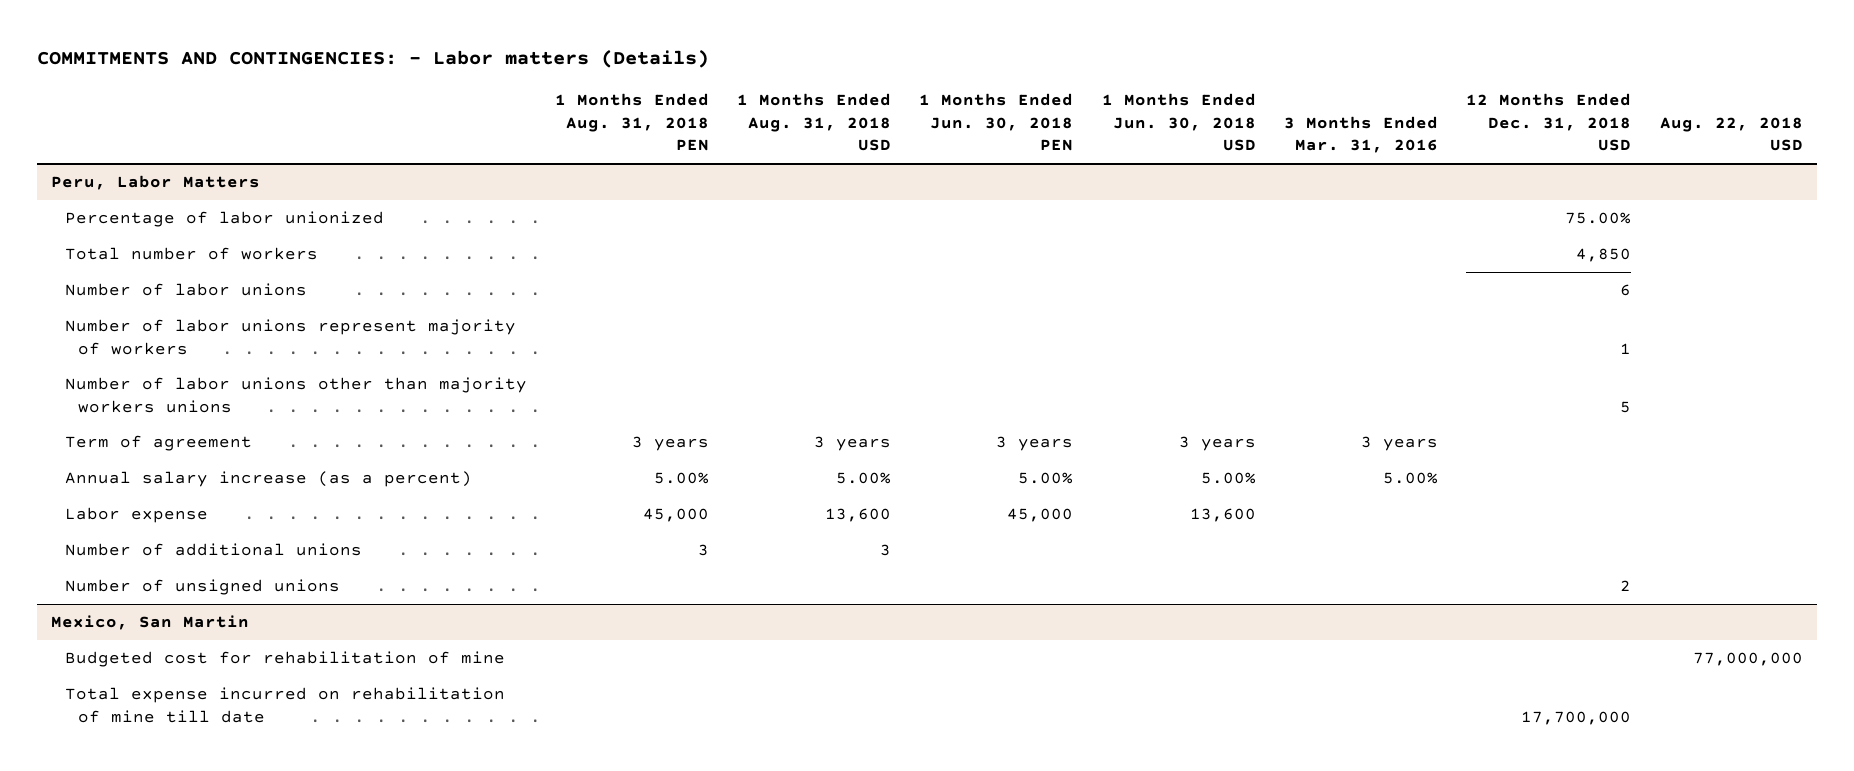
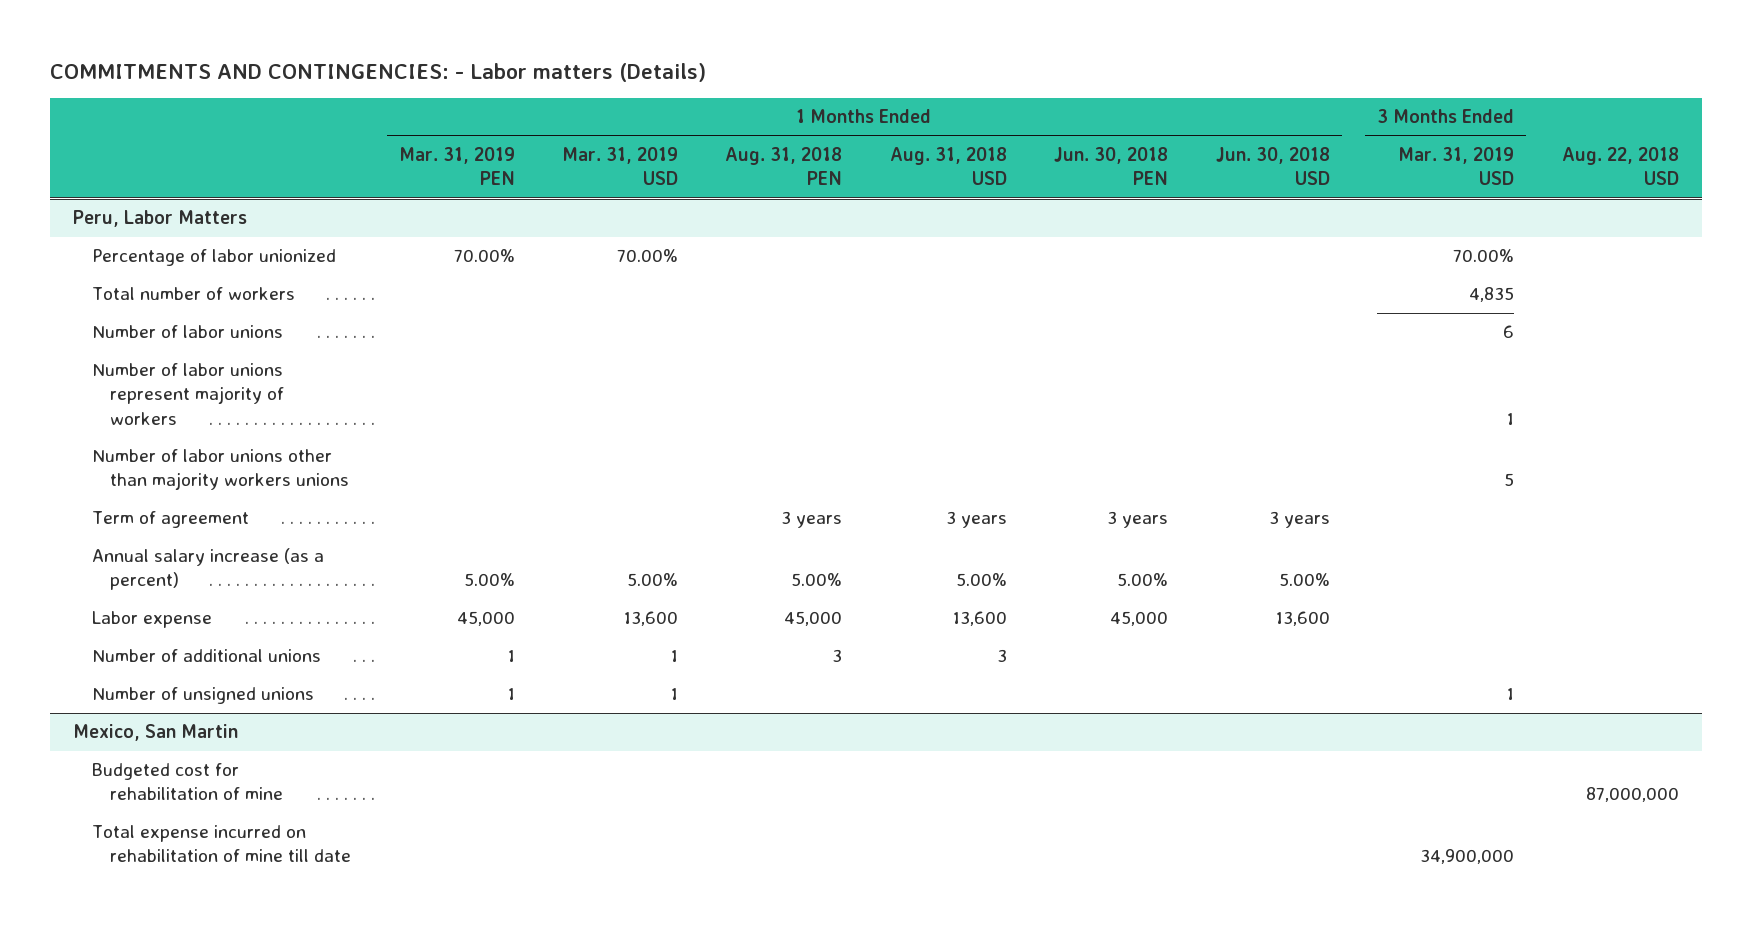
- | 1 Months Ended Aug. 31, 2018 PEN | 1 Months Ended Aug. 31, 2018 USD | 1 Months Ended Jun. 30, 2018 PEN | 1 Months Ended Jun. 30, 2018 USD | 3 Months Ended Mar. 31, 2016 | 12 Months Ended Dec. 31, 2018 USD | Aug. 22, 2018 USD
+ | 1 Months Ended Mar. 31, 2019 PEN | 1 Months Ended Mar. 31, 2019 USD | 1 Months Ended Aug. 31, 2018 PEN | 1 Months Ended Aug. 31, 2018 USD | 1 Months Ended Jun. 30, 2018 PEN | 1 Months Ended Jun. 30, 2018 USD | 3 Months Ended Mar. 31, 2019 USD | Aug. 22, 2018 USD
@ Mexico, San Martin
- Budgeted cost for rehabilitation of mine | | | | | | | 77,000,000
+ Budgeted cost for rehabilitation of mine | | | | | | | | 87,000,000

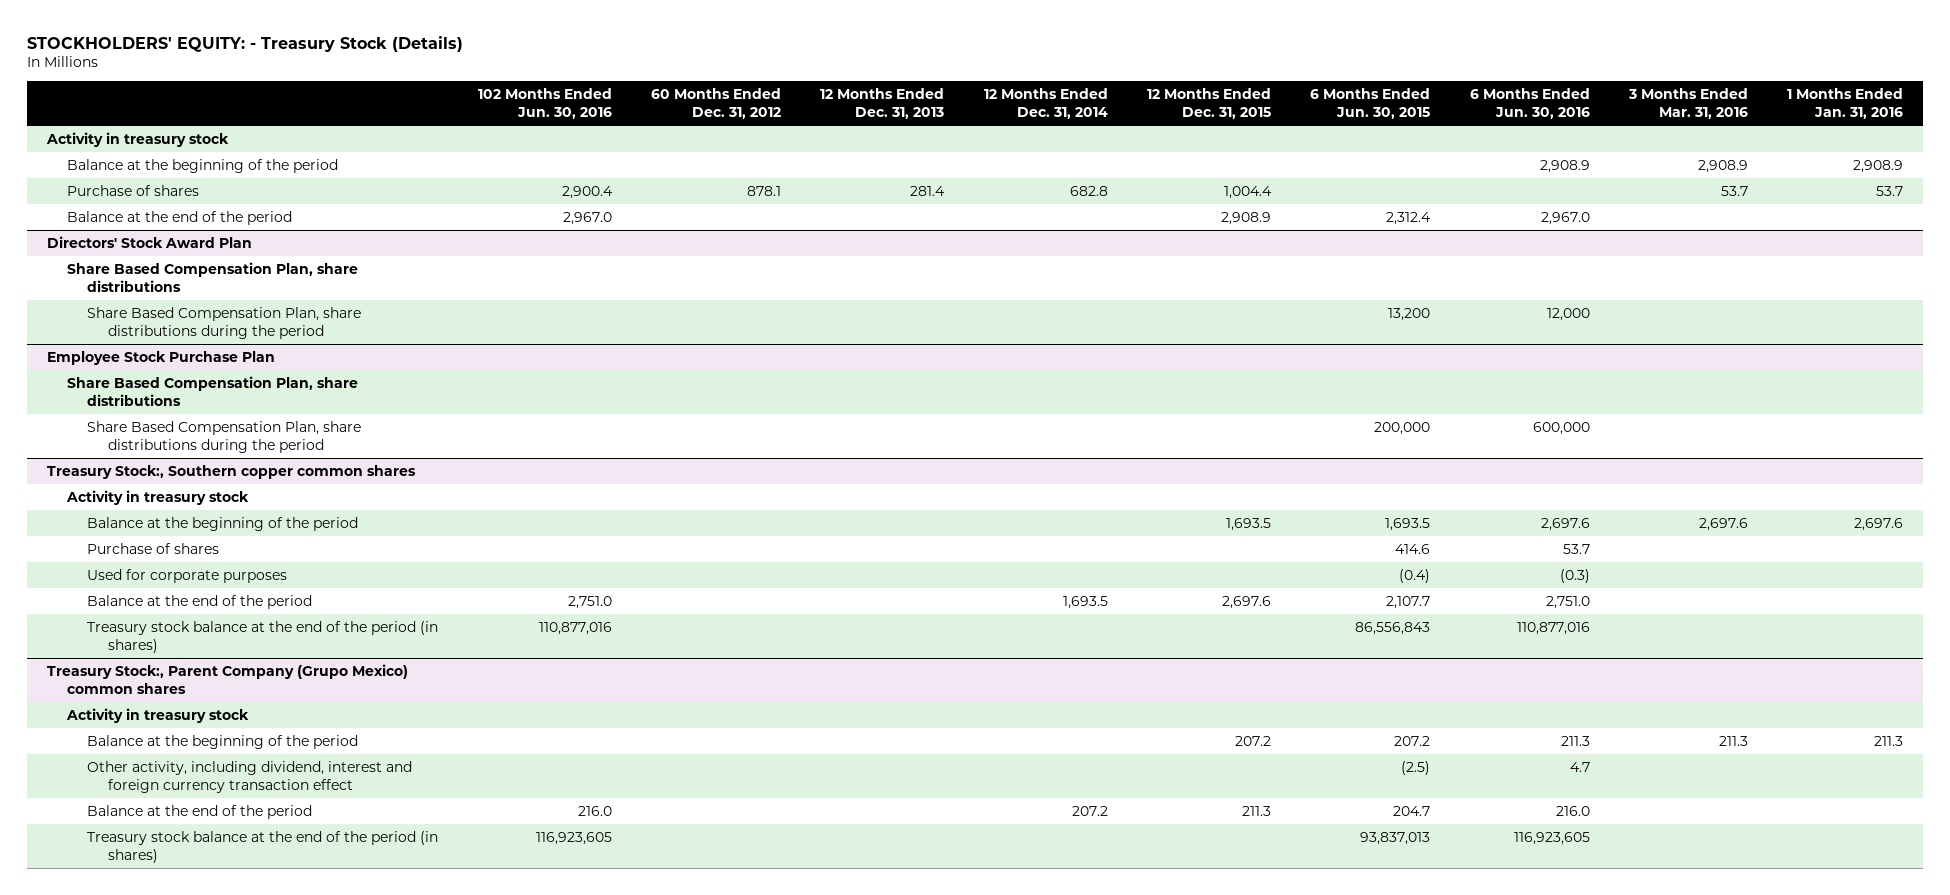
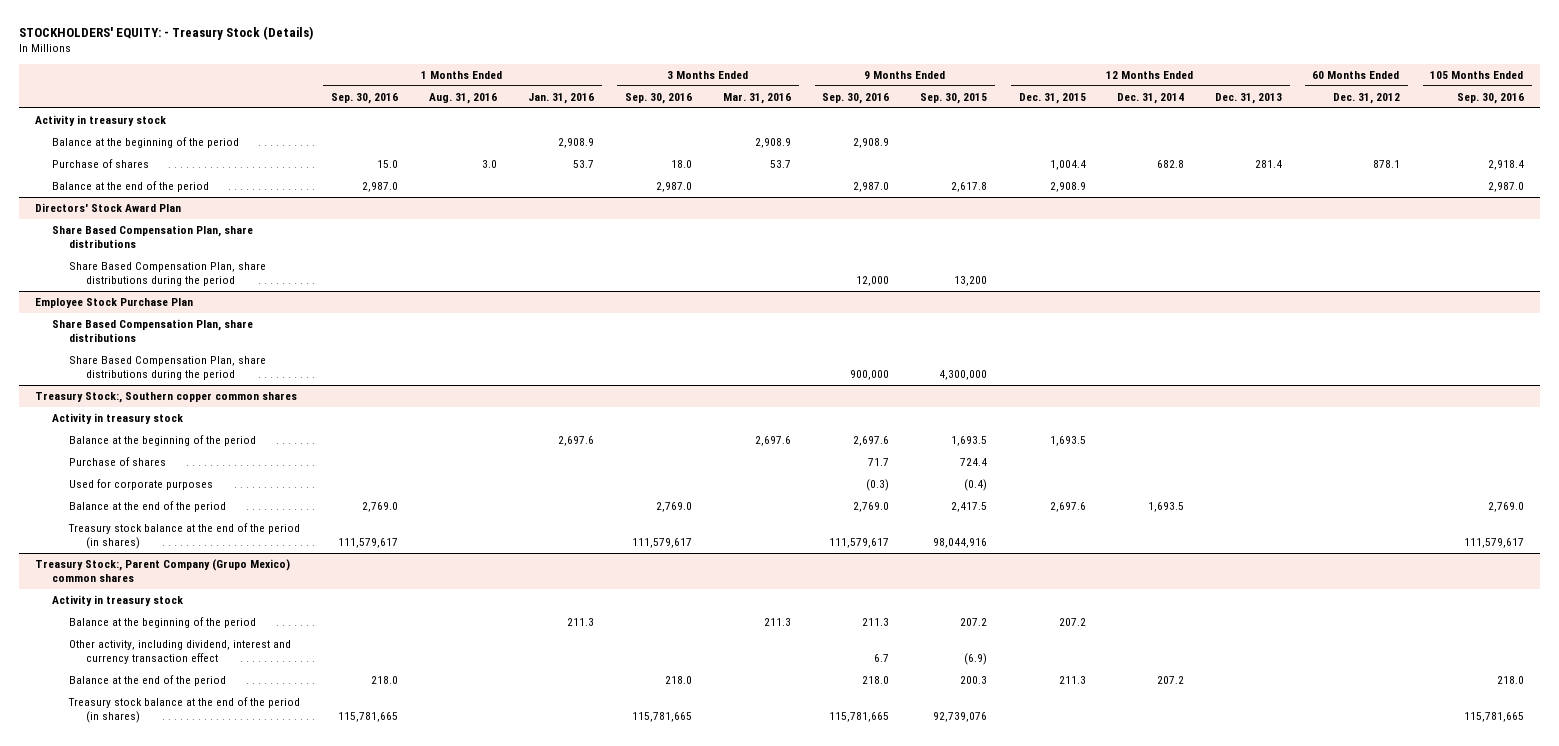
- | 102 Months Ended Jun. 30, 2016 | 60 Months Ended Dec. 31, 2012 | 12 Months Ended Dec. 31, 2013 | 12 Months Ended Dec. 31, 2014 | 12 Months Ended Dec. 31, 2015 | 6 Months Ended Jun. 30, 2015 | 6 Months Ended Jun. 30, 2016 | 3 Months Ended Mar. 31, 2016 | 1 Months Ended Jan. 31, 2016
+ | 1 Months Ended Sep. 30, 2016 | 1 Months Ended Aug. 31, 2016 | 1 Months Ended Jan. 31, 2016 | 3 Months Ended Sep. 30, 2016 | 3 Months Ended Mar. 31, 2016 | 9 Months Ended Sep. 30, 2016 | 9 Months Ended Sep. 30, 2015 | 12 Months Ended Dec. 31, 2015 | 12 Months Ended Dec. 31, 2014 | 12 Months Ended Dec. 31, 2013 | 60 Months Ended Dec. 31, 2012 | 105 Months Ended Sep. 30, 2016
@ Treasury Stock:, Parent Company (Grupo Mexico) common shares
- Other activity, including dividend, interest and foreign currency transaction effect | | | | | | (2.5) | 4.7 | |
+ Other activity, including dividend, interest and currency transaction effect | | | | | | 6.7 | (6.9) | | | | |

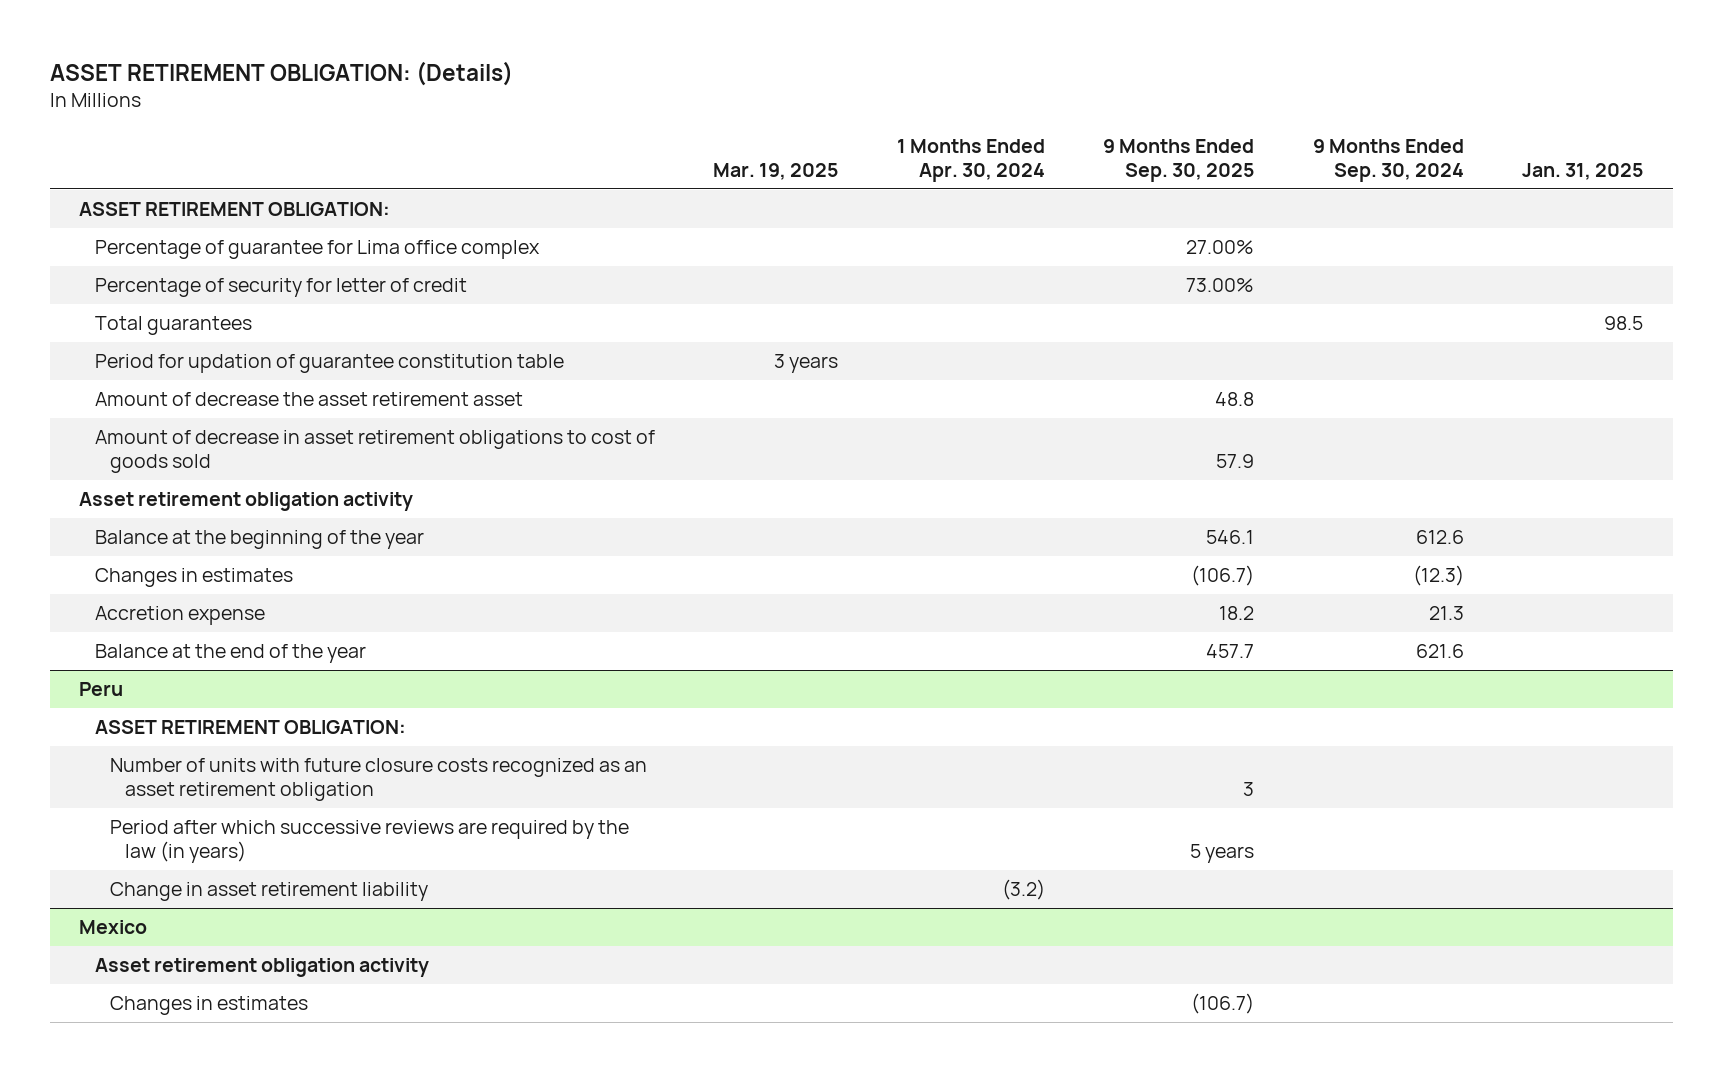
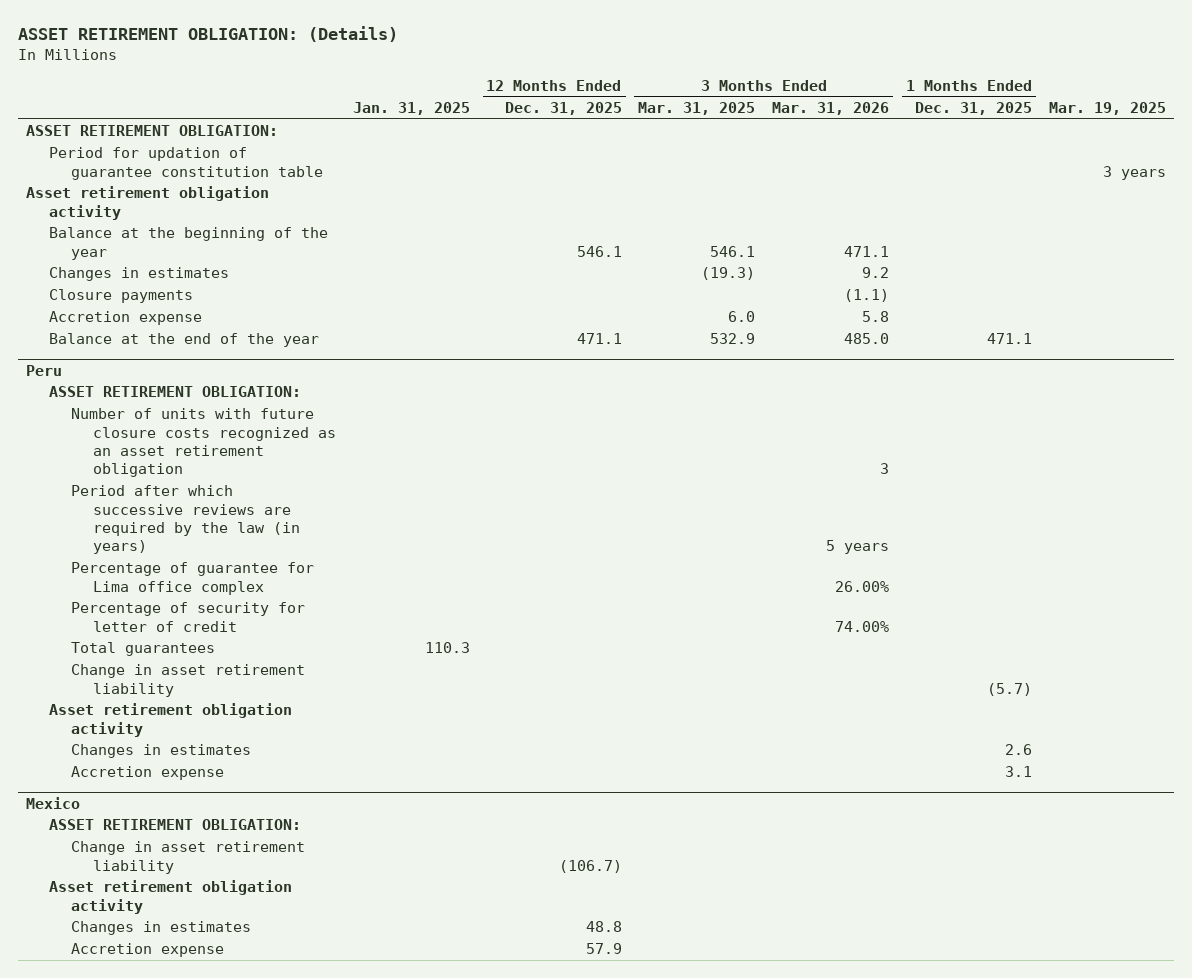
- | Mar. 19, 2025 | 1 Months Ended Apr. 30, 2024 | 9 Months Ended Sep. 30, 2025 | 9 Months Ended Sep. 30, 2024 | Jan. 31, 2025
+ | Jan. 31, 2025 | 12 Months Ended Dec. 31, 2025 | 3 Months Ended Mar. 31, 2025 | 3 Months Ended Mar. 31, 2026 | 1 Months Ended Dec. 31, 2025 | Mar. 19, 2025
- Percentage of guarantee for Lima office complex | | | 27.00% | |
- Percentage of security for letter of credit | | | 73.00% | |
- Total guarantees | | | | | 98.5
- Amount of decrease the asset retirement asset | | | 48.8 | |
- Amount of decrease in asset retirement obligations to cost of goods sold | | | 57.9 | |
+ Closure payments | | | | (1.1) | |
@ Peru
+ Percentage of guarantee for Lima office complex | | | | 26.00% | |
+ Percentage of security for letter of credit | | | | 74.00% | |
+ Total guarantees | 110.3 | | | | |
+ Asset retirement obligation activity
+ Changes in estimates | | | | | 2.6 |
+ Accretion expense | | | | | 3.1 |
@ Mexico
+ ASSET RETIREMENT OBLIGATION:
+ Change in asset retirement liability | | (106.7) | | | |
+ Accretion expense | | 57.9 | | | |

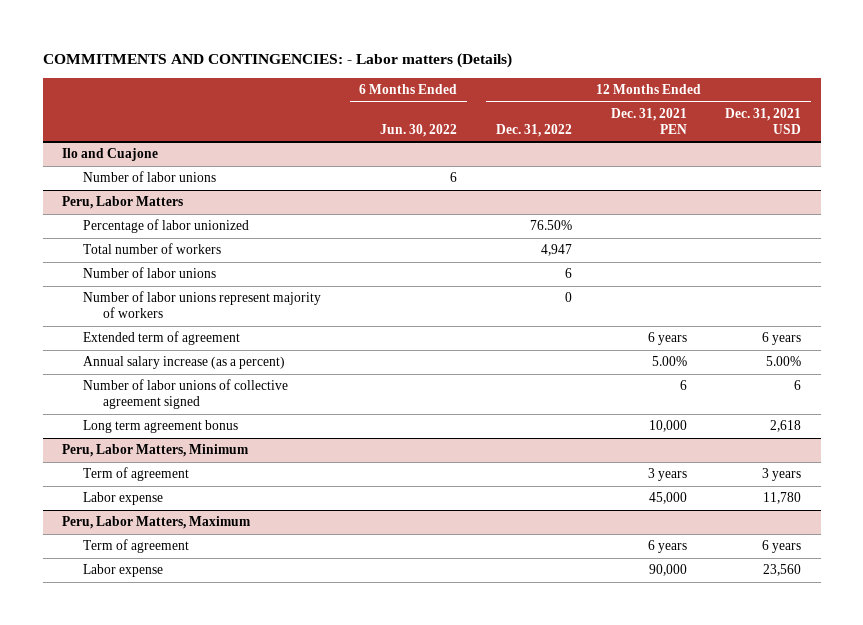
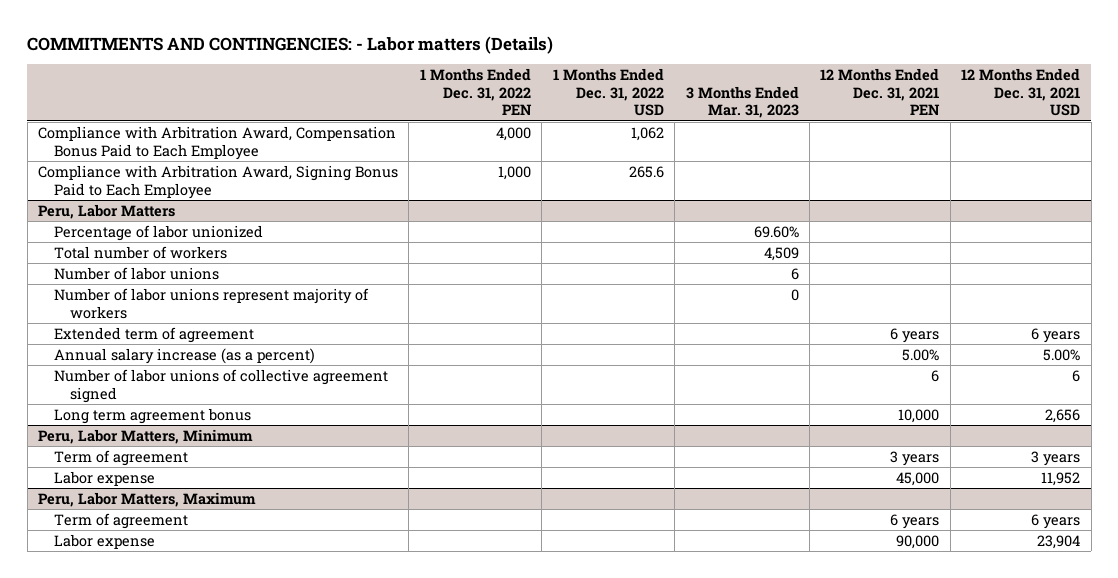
- | 6 Months Ended Jun. 30, 2022 | 12 Months Ended Dec. 31, 2022 | 12 Months Ended Dec. 31, 2021 PEN | 12 Months Ended Dec. 31, 2021 USD
+ | 1 Months Ended Dec. 31, 2022 PEN | 1 Months Ended Dec. 31, 2022 USD | 3 Months Ended Mar. 31, 2023 | 12 Months Ended Dec. 31, 2021 PEN | 12 Months Ended Dec. 31, 2021 USD
- Ilo and Cuajone
- Number of labor unions | 6 | | |
+ Compliance with Arbitration Award, Compensation Bonus Paid to Each Employee | 4,000 | 1,062 | | |
+ Compliance with Arbitration Award, Signing Bonus Paid to Each Employee | 1,000 | 265.6 | | |
@ Peru, Labor Matters
- Long term agreement bonus | | | 10,000 | 2,618
+ Long term agreement bonus | | | | 10,000 | 2,656
@ Peru, Labor Matters, Minimum
- Labor expense | | | 45,000 | 11,780
+ Labor expense | | | | 45,000 | 11,952
@ Peru, Labor Matters, Maximum
- Labor expense | | | 90,000 | 23,560
+ Labor expense | | | | 90,000 | 23,904

